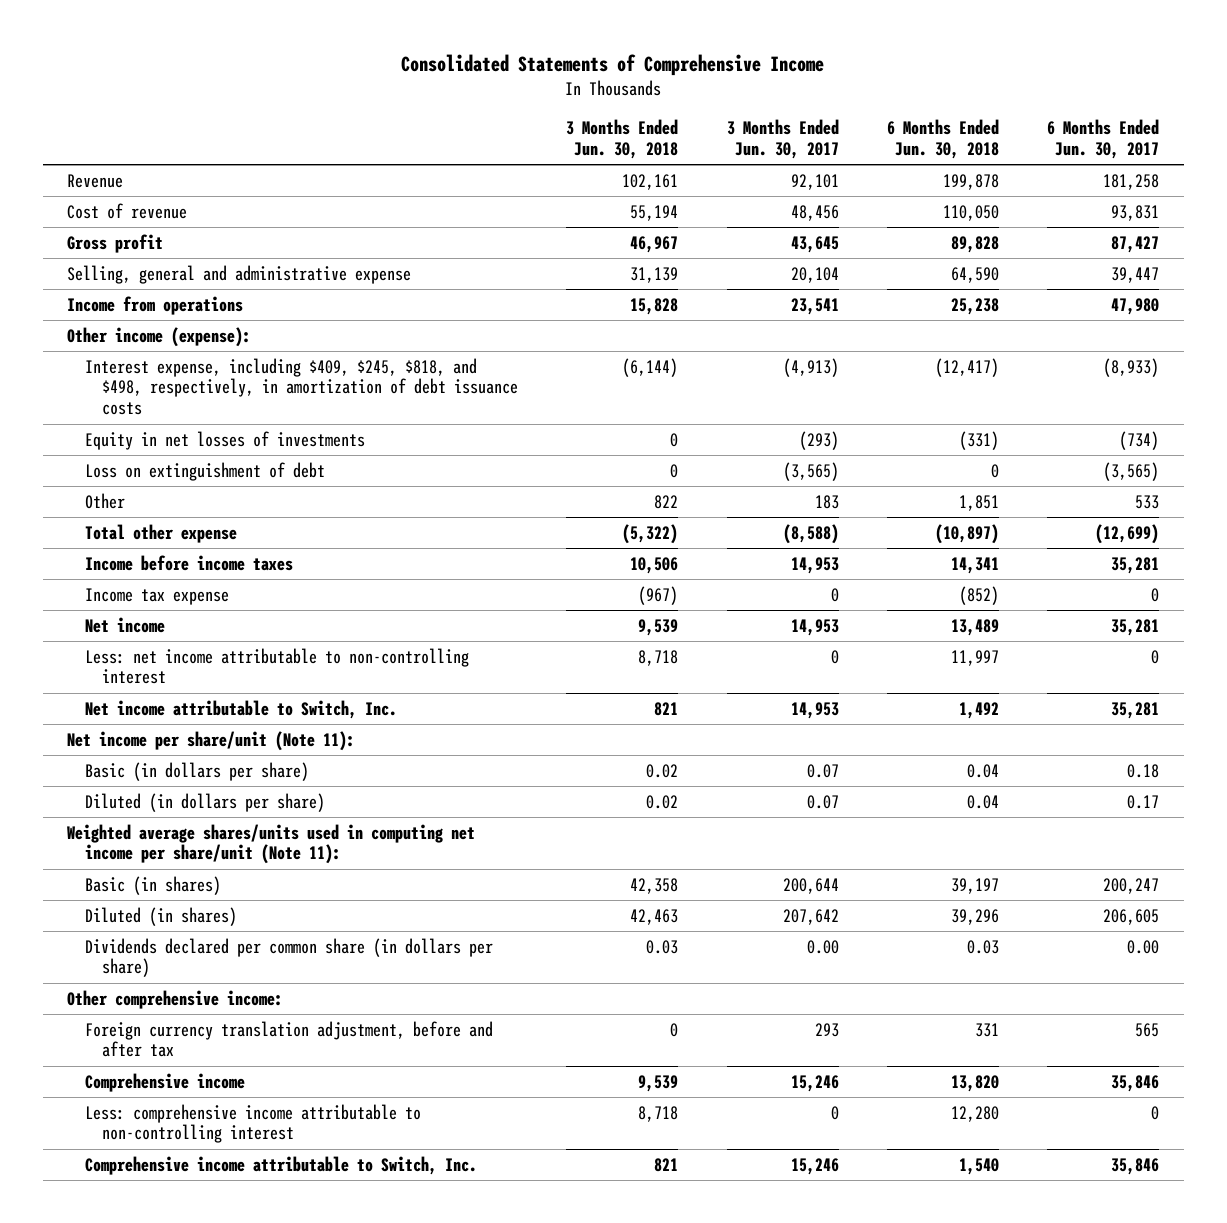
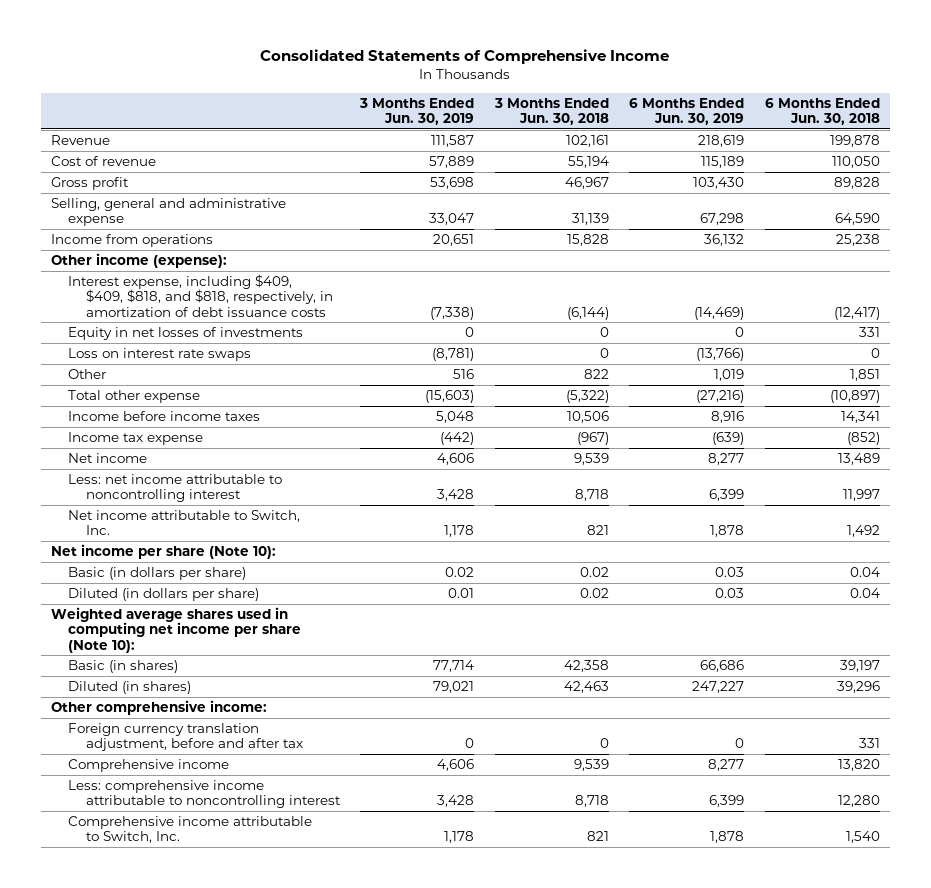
- | 3 Months Ended Jun. 30, 2018 | 3 Months Ended Jun. 30, 2017 | 6 Months Ended Jun. 30, 2018 | 6 Months Ended Jun. 30, 2017
+ | 3 Months Ended Jun. 30, 2019 | 3 Months Ended Jun. 30, 2018 | 6 Months Ended Jun. 30, 2019 | 6 Months Ended Jun. 30, 2018
- Interest expense, including $409, $245, $818, and $498, respectively, in amortization of debt issuance costs | (6,144) | (4,913) | (12,417) | (8,933)
- Equity in net losses of investments | 0 | (293) | (331) | (734)
- Loss on extinguishment of debt | 0 | (3,565) | 0 | (3,565)
+ Interest expense, including $409, $409, $818, and $818, respectively, in amortization of debt issuance costs | (7,338) | (6,144) | (14,469) | (12,417)
+ Equity in net losses of investments | 0 | 0 | 0 | 331
+ Loss on interest rate swaps | (8,781) | 0 | (13,766) | 0
- Less: net income attributable to non-controlling interest | 8,718 | 0 | 11,997 | 0
+ Less: net income attributable to noncontrolling interest | 3,428 | 8,718 | 6,399 | 11,997
- Net income per share/unit (Note 11):
+ Net income per share (Note 10):
- Weighted average shares/units used in computing net income per share/unit (Note 11):
+ Weighted average shares used in computing net income per share (Note 10):
- Dividends declared per common share (in dollars per share) | 0.03 | 0.00 | 0.03 | 0.00
- Less: comprehensive income attributable to non-controlling interest | 8,718 | 0 | 12,280 | 0
+ Less: comprehensive income attributable to noncontrolling interest | 3,428 | 8,718 | 6,399 | 12,280

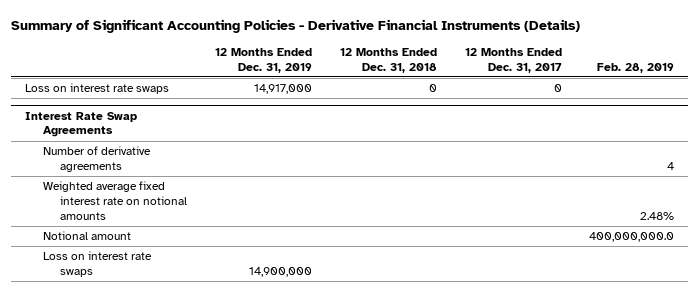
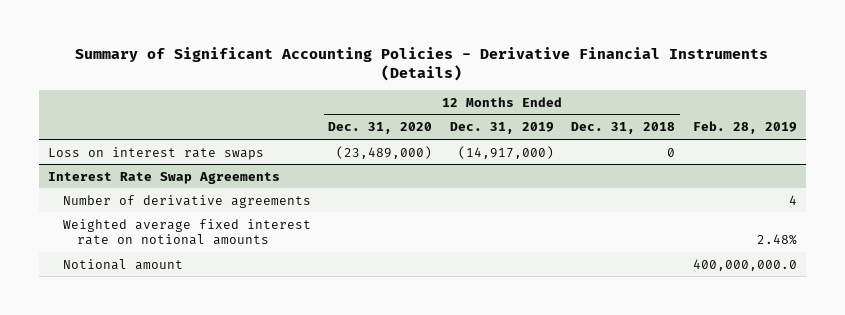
- | 12 Months Ended Dec. 31, 2019 | 12 Months Ended Dec. 31, 2018 | 12 Months Ended Dec. 31, 2017 | Feb. 28, 2019
+ | 12 Months Ended Dec. 31, 2020 | 12 Months Ended Dec. 31, 2019 | 12 Months Ended Dec. 31, 2018 | Feb. 28, 2019
- Loss on interest rate swaps | 14,917,000 | 0 | 0 |
+ Loss on interest rate swaps | (23,489,000) | (14,917,000) | 0 |
@ Interest Rate Swap Agreements
- Loss on interest rate swaps | 14,900,000 | | |

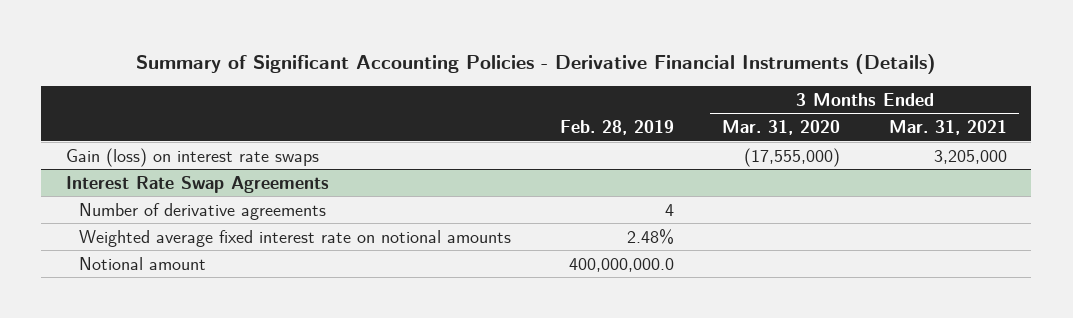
- | 12 Months Ended Dec. 31, 2020 | 12 Months Ended Dec. 31, 2019 | 12 Months Ended Dec. 31, 2018 | Feb. 28, 2019
+ | Feb. 28, 2019 | 3 Months Ended Mar. 31, 2020 | 3 Months Ended Mar. 31, 2021
- Loss on interest rate swaps | (23,489,000) | (14,917,000) | 0 |
+ Gain (loss) on interest rate swaps | | (17,555,000) | 3,205,000

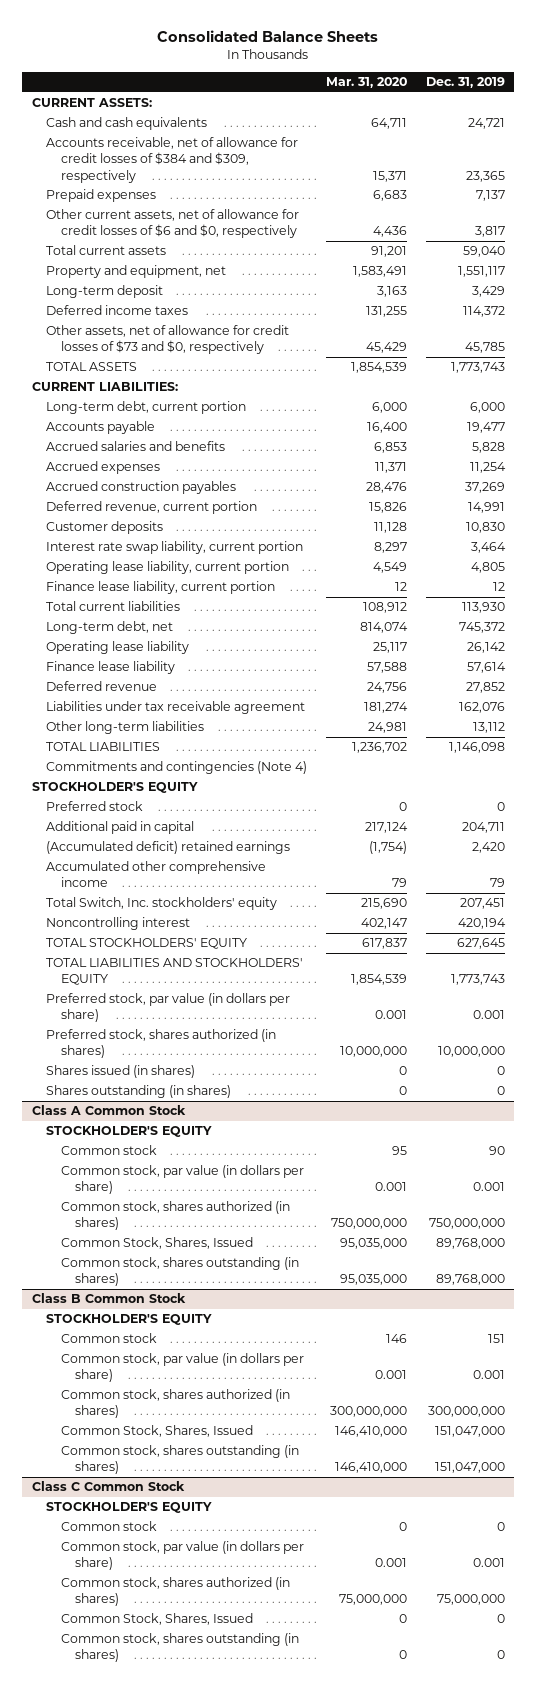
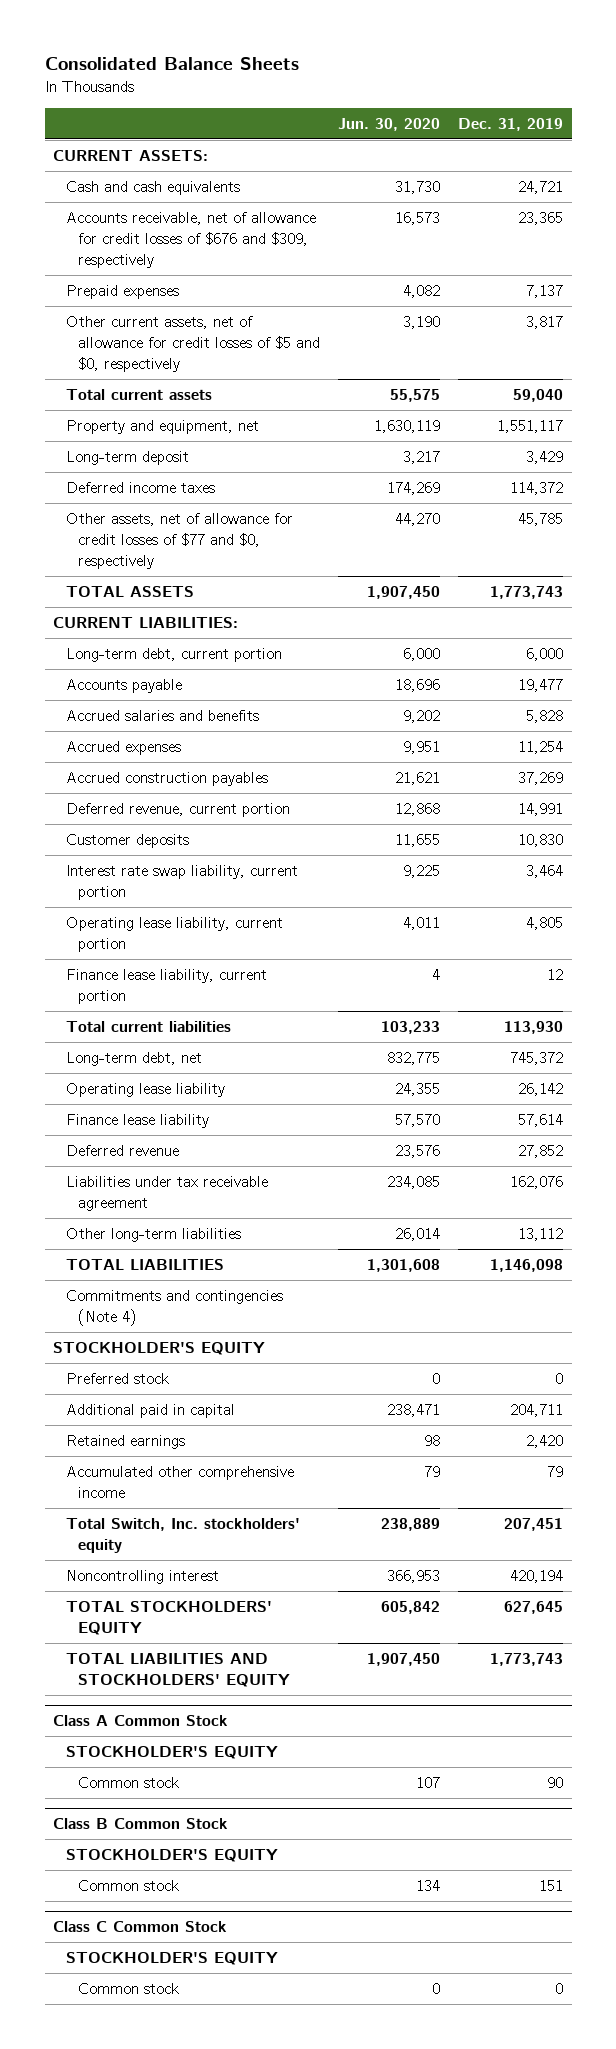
- | Mar. 31, 2020 | Dec. 31, 2019
+ | Jun. 30, 2020 | Dec. 31, 2019
- Accounts receivable, net of allowance for credit losses of $384 and $309, respectively | 15,371 | 23,365
+ Accounts receivable, net of allowance for credit losses of $676 and $309, respectively | 16,573 | 23,365
- Other current assets, net of allowance for credit losses of $6 and $0, respectively | 4,436 | 3,817
+ Other current assets, net of allowance for credit losses of $5 and $0, respectively | 3,190 | 3,817
- Other assets, net of allowance for credit losses of $73 and $0, respectively | 45,429 | 45,785
+ Other assets, net of allowance for credit losses of $77 and $0, respectively | 44,270 | 45,785
- (Accumulated deficit) retained earnings | (1,754) | 2,420
+ Retained earnings | 98 | 2,420
- Preferred stock, par value (in dollars per share) | 0.001 | 0.001
- Preferred stock, shares authorized (in shares) | 10,000,000 | 10,000,000
- Shares issued (in shares) | 0 | 0
- Shares outstanding (in shares) | 0 | 0
@ Class A Common Stock
- Common stock, par value (in dollars per share) | 0.001 | 0.001
- Common stock, shares authorized (in shares) | 750,000,000 | 750,000,000
- Common Stock, Shares, Issued | 95,035,000 | 89,768,000
- Common stock, shares outstanding (in shares) | 95,035,000 | 89,768,000
@ Class B Common Stock
- Common stock, par value (in dollars per share) | 0.001 | 0.001
- Common stock, shares authorized (in shares) | 300,000,000 | 300,000,000
- Common Stock, Shares, Issued | 146,410,000 | 151,047,000
- Common stock, shares outstanding (in shares) | 146,410,000 | 151,047,000
@ Class C Common Stock
- Common stock, par value (in dollars per share) | 0.001 | 0.001
- Common stock, shares authorized (in shares) | 75,000,000 | 75,000,000
- Common Stock, Shares, Issued | 0 | 0
- Common stock, shares outstanding (in shares) | 0 | 0

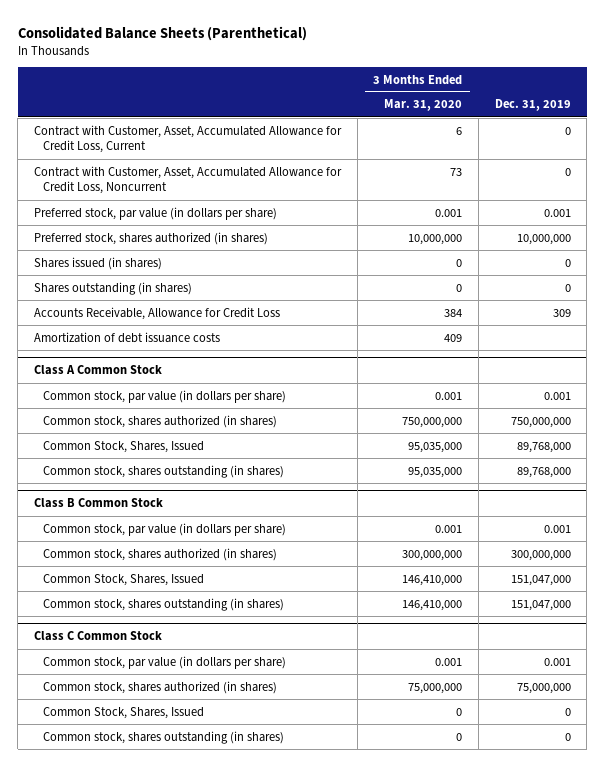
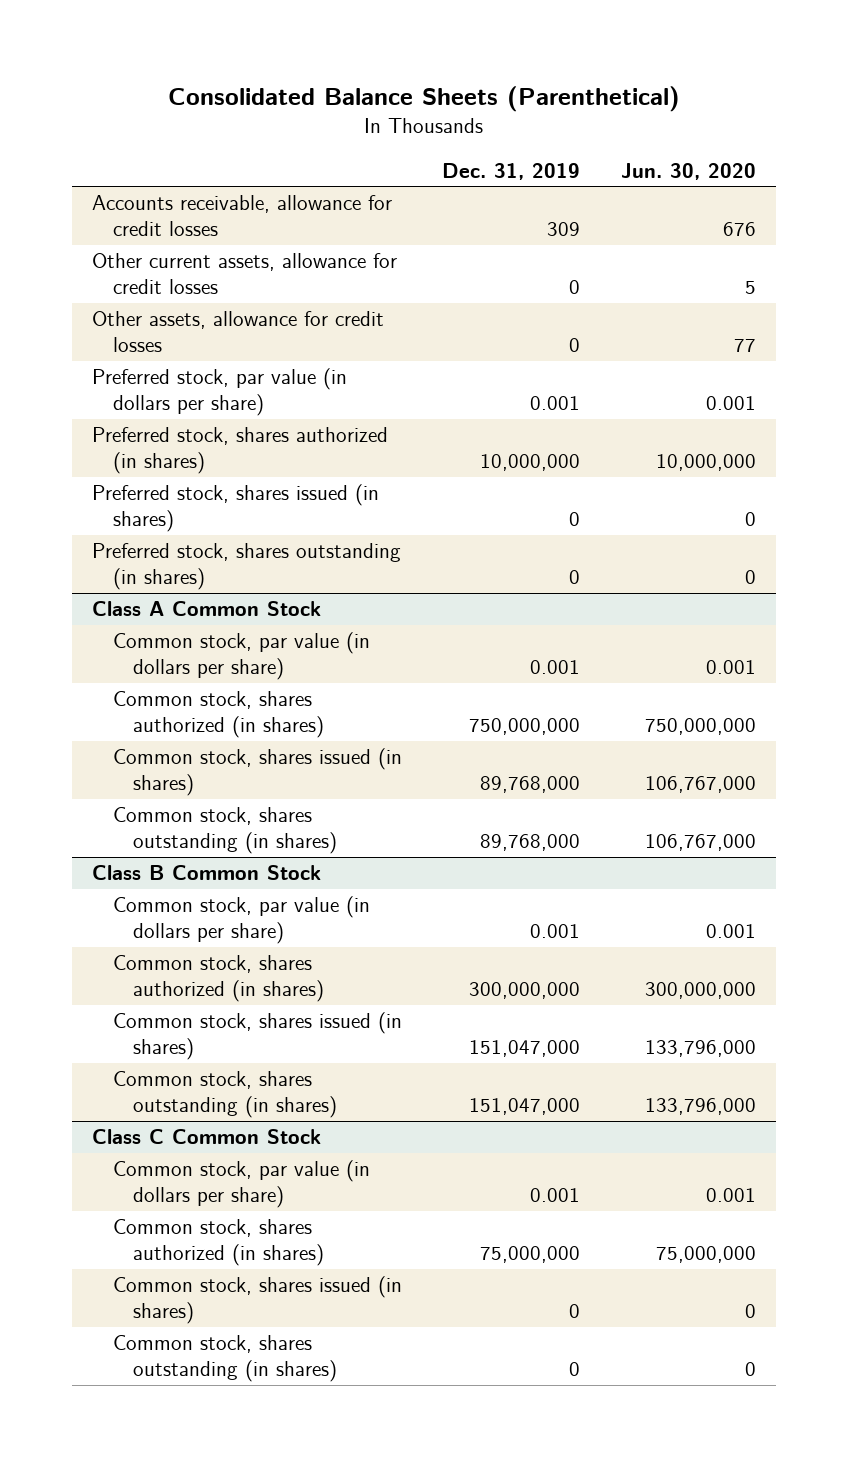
- | 3 Months Ended Mar. 31, 2020 | Dec. 31, 2019
+ | Dec. 31, 2019 | Jun. 30, 2020
- Contract with Customer, Asset, Accumulated Allowance for Credit Loss, Current | 6 | 0
- Contract with Customer, Asset, Accumulated Allowance for Credit Loss, Noncurrent | 73 | 0
+ Accounts receivable, allowance for credit losses | 309 | 676
+ Other current assets, allowance for credit losses | 0 | 5
+ Other assets, allowance for credit losses | 0 | 77
- Shares issued (in shares) | 0 | 0
- Shares outstanding (in shares) | 0 | 0
- Accounts Receivable, Allowance for Credit Loss | 384 | 309
- Amortization of debt issuance costs | 409 |
+ Preferred stock, shares issued (in shares) | 0 | 0
+ Preferred stock, shares outstanding (in shares) | 0 | 0
@ Class A Common Stock
- Common Stock, Shares, Issued | 95,035,000 | 89,768,000
+ Common stock, shares issued (in shares) | 89,768,000 | 106,767,000
@ Class B Common Stock
- Common Stock, Shares, Issued | 146,410,000 | 151,047,000
+ Common stock, shares issued (in shares) | 151,047,000 | 133,796,000
@ Class C Common Stock
- Common Stock, Shares, Issued | 0 | 0
+ Common stock, shares issued (in shares) | 0 | 0

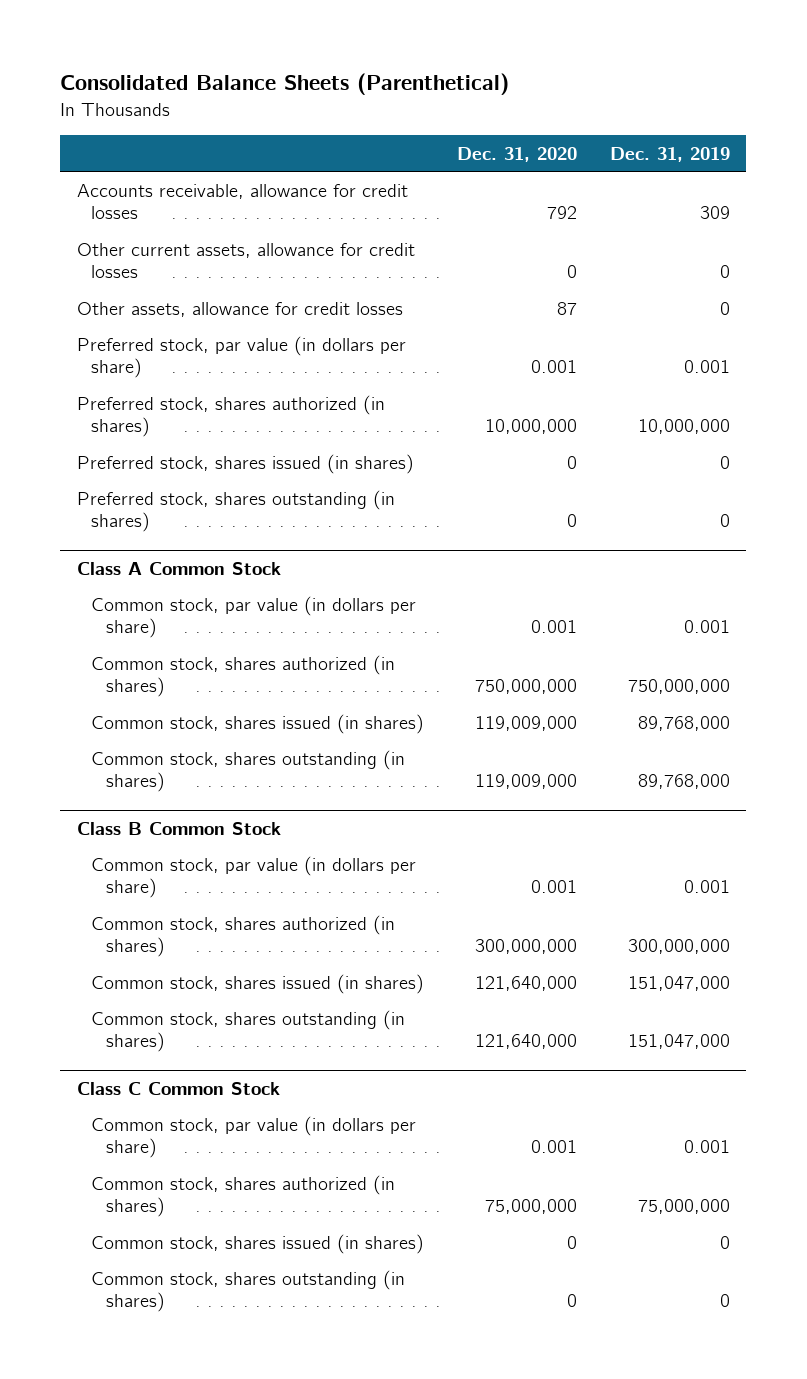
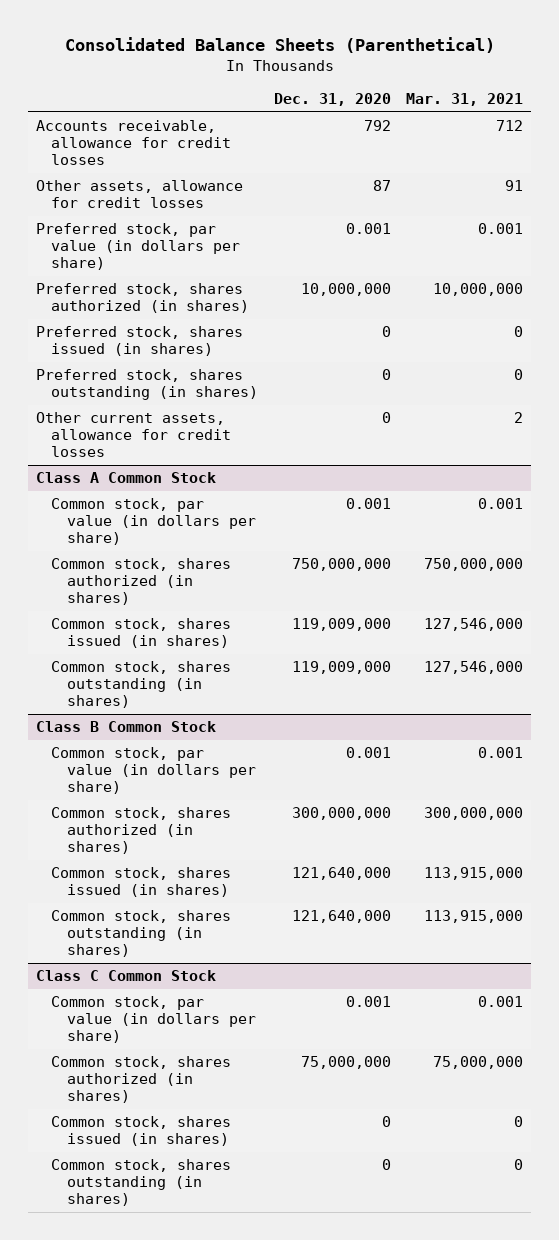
- | Dec. 31, 2020 | Dec. 31, 2019
+ | Dec. 31, 2020 | Mar. 31, 2021
moved down: Other current assets, allowance for credit losses | 0 | 2

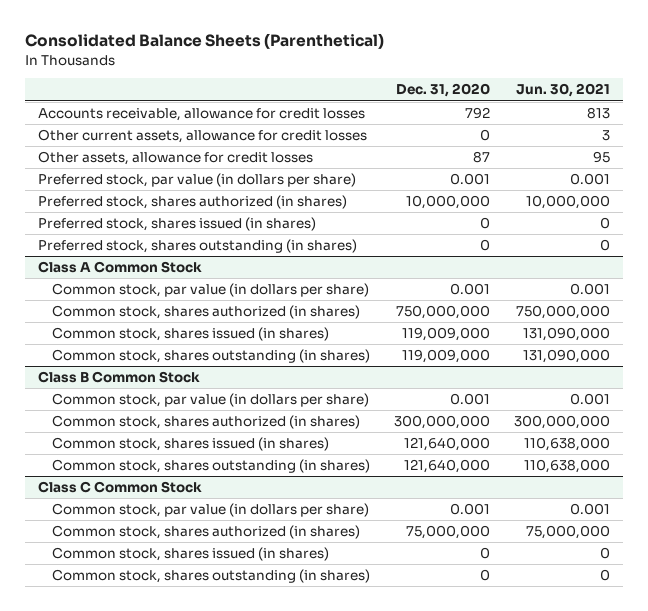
- | Dec. 31, 2020 | Mar. 31, 2021
+ | Dec. 31, 2020 | Jun. 30, 2021
moved up: Other current assets, allowance for credit losses | 0 | 3

